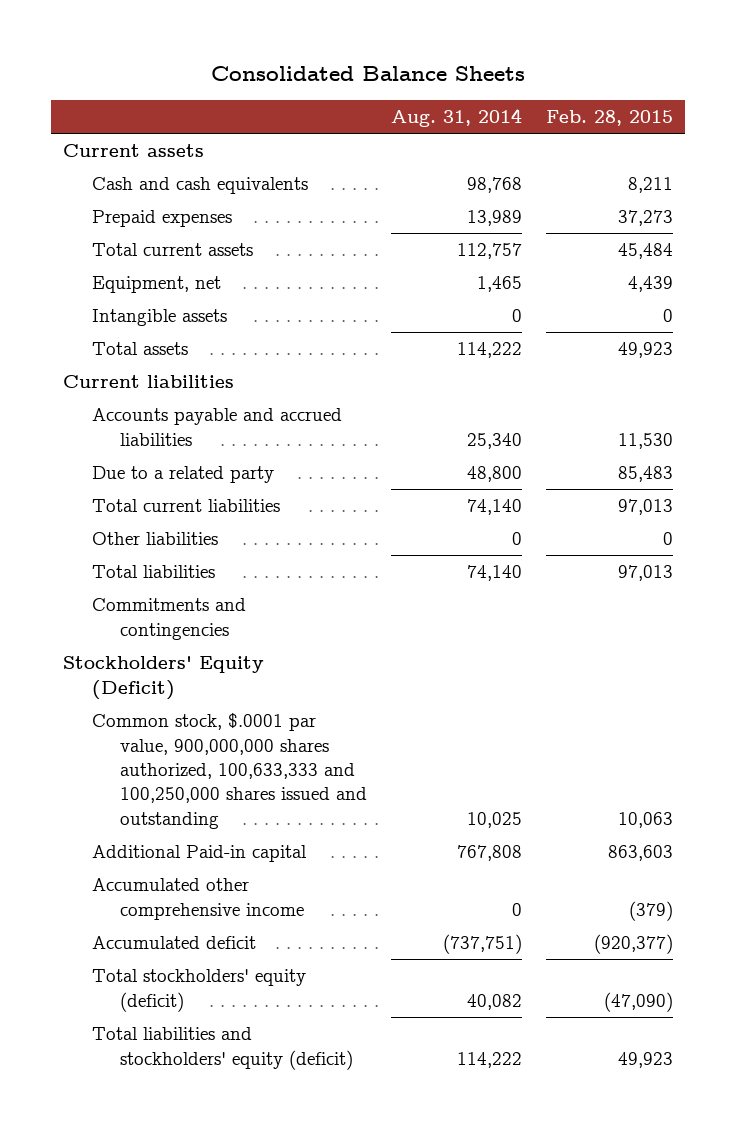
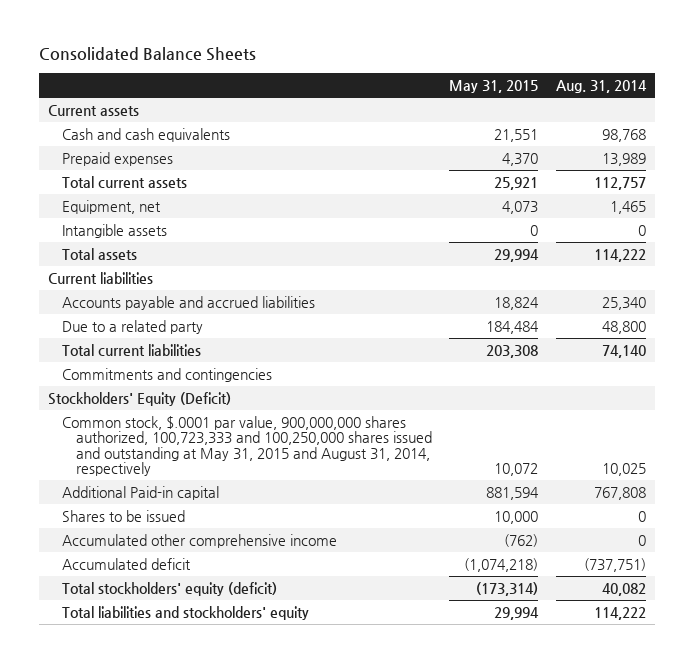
- | Aug. 31, 2014 | Feb. 28, 2015
+ | May 31, 2015 | Aug. 31, 2014
- Other liabilities | 0 | 0
- Total liabilities | 74,140 | 97,013
- Common stock, $.0001 par value, 900,000,000 shares authorized, 100,633,333 and 100,250,000 shares issued and outstanding | 10,025 | 10,063
+ Common stock, $.0001 par value, 900,000,000 shares authorized, 100,723,333 and 100,250,000 shares issued and outstanding at May 31, 2015 and August 31, 2014, respectively | 10,072 | 10,025
+ Shares to be issued | 10,000 | 0
- Total liabilities and stockholders' equity (deficit) | 114,222 | 49,923
+ Total liabilities and stockholders' equity | 29,994 | 114,222

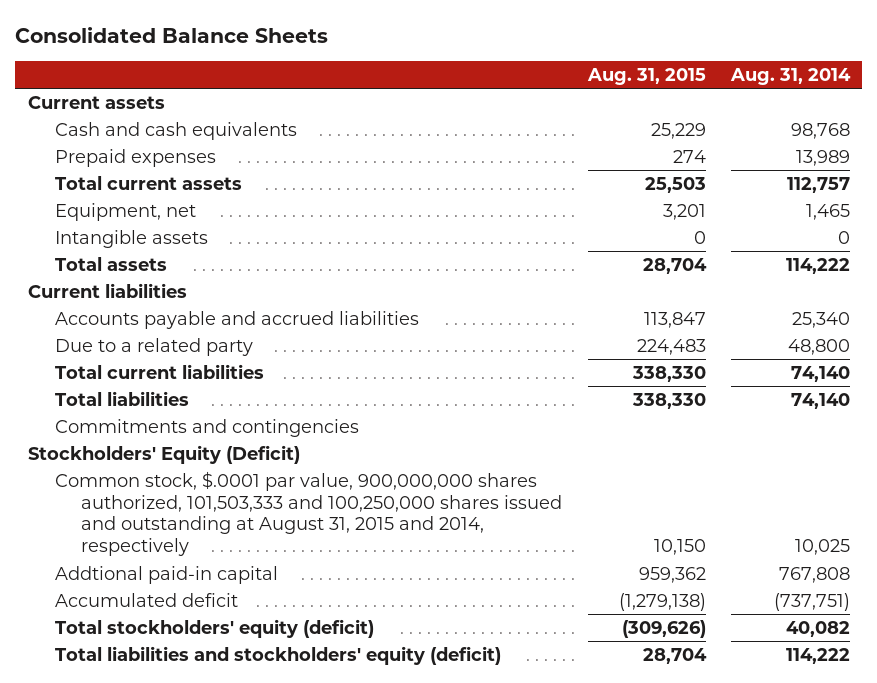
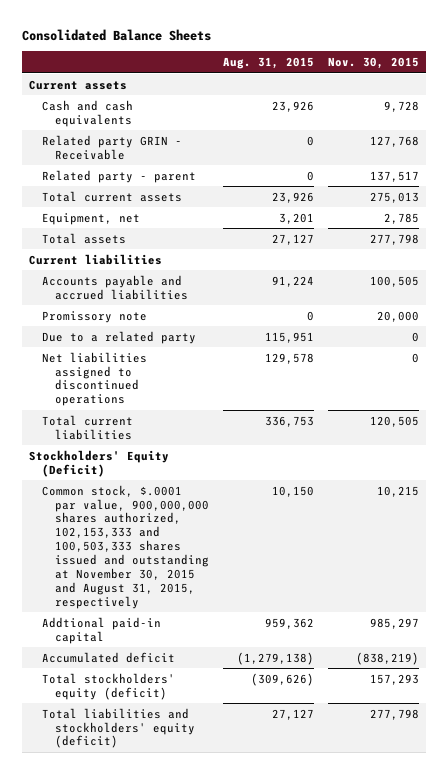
- | Aug. 31, 2015 | Aug. 31, 2014
+ | Aug. 31, 2015 | Nov. 30, 2015
- Cash and cash equivalents | 25,229 | 98,768
- Prepaid expenses | 274 | 13,989
- Total current assets | 25,503 | 112,757
+ Cash and cash equivalents | 23,926 | 9,728
+ Related party GRIN - Receivable | 0 | 127,768
+ Related party - parent | 0 | 137,517
+ Total current assets | 23,926 | 275,013
- Intangible assets | 0 | 0
- Total assets | 28,704 | 114,222
+ Total assets | 27,127 | 277,798
- Accounts payable and accrued liabilities | 113,847 | 25,340
- Due to a related party | 224,483 | 48,800
- Total current liabilities | 338,330 | 74,140
- Total liabilities | 338,330 | 74,140
- Commitments and contingencies
+ Accounts payable and accrued liabilities | 91,224 | 100,505
+ Promissory note | 0 | 20,000
+ Due to a related party | 115,951 | 0
+ Net liabilities assigned to discontinued operations | 129,578 | 0
+ Total current liabilities | 336,753 | 120,505
- Common stock, $.0001 par value, 900,000,000 shares authorized, 101,503,333 and 100,250,000 shares issued and outstanding at August 31, 2015 and 2014, respectively | 10,150 | 10,025
+ Common stock, $.0001 par value, 900,000,000 shares authorized, 102,153,333 and 100,503,333 shares issued and outstanding at November 30, 2015 and August 31, 2015, respectively | 10,150 | 10,215
- Total liabilities and stockholders' equity (deficit) | 28,704 | 114,222
+ Total liabilities and stockholders' equity (deficit) | 27,127 | 277,798

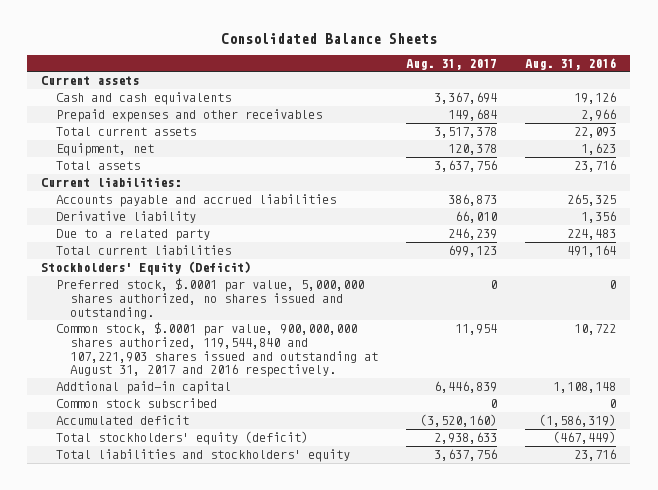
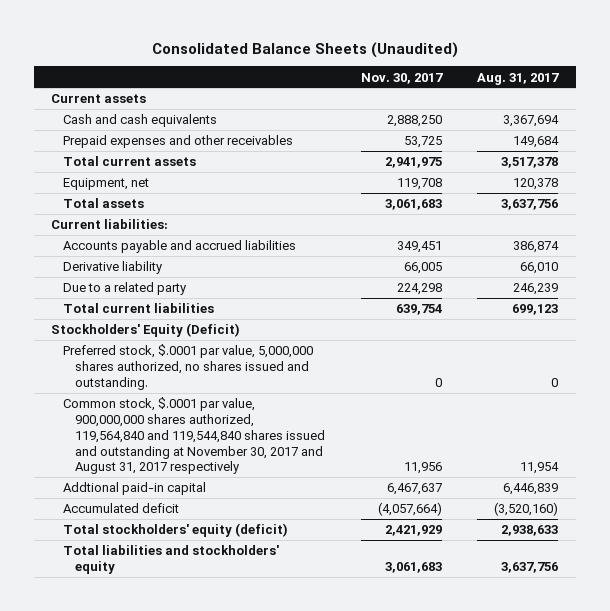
- Consolidated Balance Sheets
+ Consolidated Balance Sheets (Unaudited)
- | Aug. 31, 2017 | Aug. 31, 2016
+ | Nov. 30, 2017 | Aug. 31, 2017
- Accounts payable and accrued liabilities | 386,873 | 265,325
+ Accounts payable and accrued liabilities | 349,451 | 386,874
- Common stock, $.0001 par value, 900,000,000 shares authorized, 119,544,840 and 107,221,903 shares issued and outstanding at August 31, 2017 and 2016 respectively. | 11,954 | 10,722
+ Common stock, $.0001 par value, 900,000,000 shares authorized, 119,564,840 and 119,544,840 shares issued and outstanding at November 30, 2017 and August 31, 2017 respectively | 11,956 | 11,954
- Common stock subscribed | 0 | 0

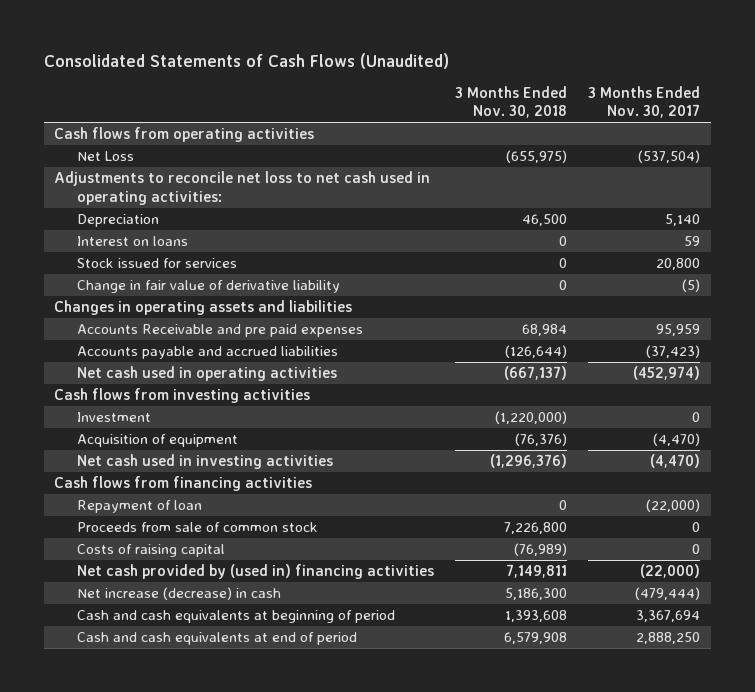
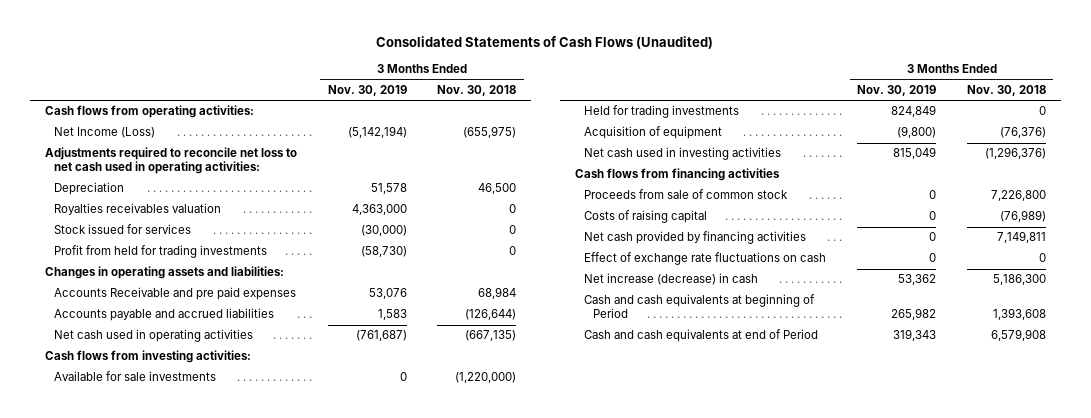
- | 3 Months Ended Nov. 30, 2018 | 3 Months Ended Nov. 30, 2017
+ | 3 Months Ended Nov. 30, 2019 | 3 Months Ended Nov. 30, 2018
- Cash flows from operating activities
- Net Loss | (655,975) | (537,504)
- Adjustments to reconcile net loss to net cash used in operating activities:
+ Cash flows from operating activities:
+ Net Income (Loss) | (5,142,194) | (655,975)
+ Adjustments required to reconcile net loss to net cash used in operating activities:
- Interest on loans | 0 | 59
+ Royalties receivables valuation | 4,363,000 | 0
- Change in fair value of derivative liability | 0 | (5)
- Changes in operating assets and liabilities
+ Profit from held for trading investments | (58,730) | 0
+ Changes in operating assets and liabilities:
- Net cash used in operating activities | (667,137) | (452,974)
- Cash flows from investing activities
- Investment | (1,220,000) | 0
+ Net cash used in operating activities | (761,687) | (667,135)
+ Cash flows from investing activities:
+ Available for sale investments | 0 | (1,220,000)
+ Held for trading investments | 824,849 | 0
- Repayment of loan | 0 | (22,000)
- Net cash provided by (used in) financing activities | 7,149,811 | (22,000)
+ Net cash provided by financing activities | 0 | 7,149,811
+ Effect of exchange rate fluctuations on cash | 0 | 0
- Cash and cash equivalents at beginning of period | 1,393,608 | 3,367,694
- Cash and cash equivalents at end of period | 6,579,908 | 2,888,250
+ Cash and cash equivalents at beginning of Period | 265,982 | 1,393,608
+ Cash and cash equivalents at end of Period | 319,343 | 6,579,908

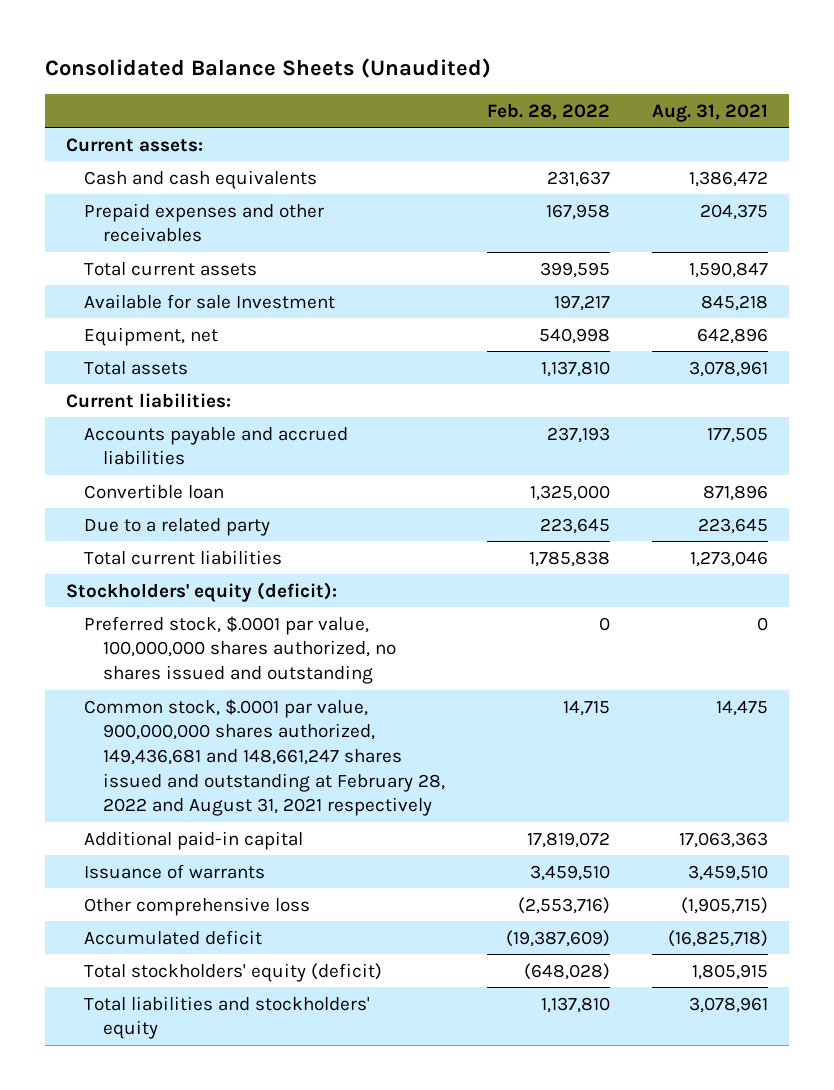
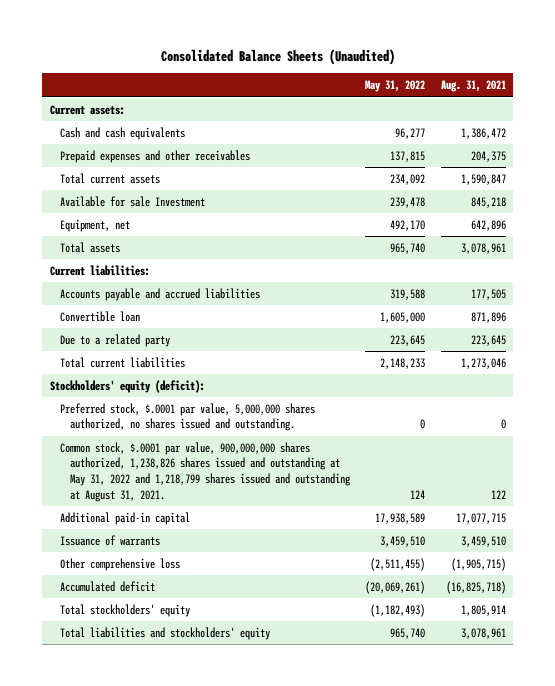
- | Feb. 28, 2022 | Aug. 31, 2021
+ | May 31, 2022 | Aug. 31, 2021
- Preferred stock, $.0001 par value, 100,000,000 shares authorized, no shares issued and outstanding | 0 | 0
- Common stock, $.0001 par value, 900,000,000 shares authorized, 149,436,681 and 148,661,247 shares issued and outstanding at February 28, 2022 and August 31, 2021 respectively | 14,715 | 14,475
- Additional paid-in capital | 17,819,072 | 17,063,363
+ Preferred stock, $.0001 par value, 5,000,000 shares authorized, no shares issued and outstanding. | 0 | 0
+ Common stock, $.0001 par value, 900,000,000 shares authorized, 1,238,826 shares issued and outstanding at May 31, 2022 and 1,218,799 shares issued and outstanding at August 31, 2021. | 124 | 122
+ Additional paid-in capital | 17,938,589 | 17,077,715
- Total stockholders' equity (deficit) | (648,028) | 1,805,915
+ Total stockholders' equity | (1,182,493) | 1,805,914

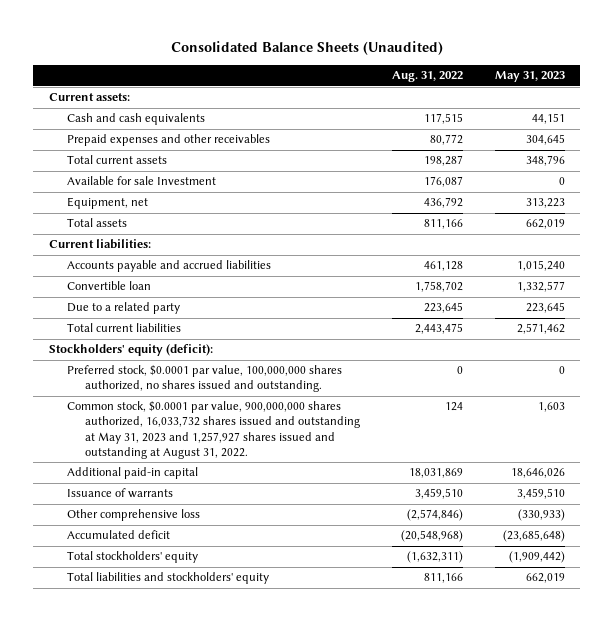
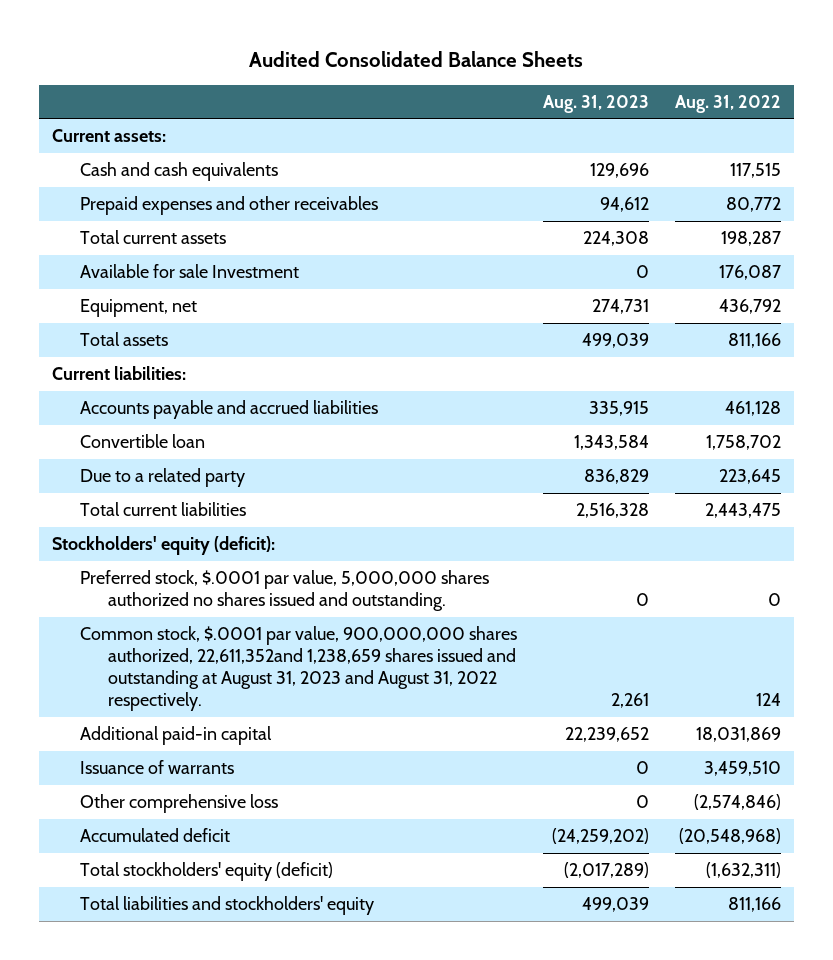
- Consolidated Balance Sheets (Unaudited)
+ Audited Consolidated Balance Sheets
- | Aug. 31, 2022 | May 31, 2023
+ | Aug. 31, 2023 | Aug. 31, 2022
- Preferred stock, $0.0001 par value, 100,000,000 shares authorized, no shares issued and outstanding. | 0 | 0
- Common stock, $0.0001 par value, 900,000,000 shares authorized, 16,033,732 shares issued and outstanding at May 31, 2023 and 1,257,927 shares issued and outstanding at August 31, 2022. | 124 | 1,603
+ Preferred stock, $.0001 par value, 5,000,000 shares authorized no shares issued and outstanding. | 0 | 0
+ Common stock, $.0001 par value, 900,000,000 shares authorized, 22,611,352and 1,238,659 shares issued and outstanding at August 31, 2023 and August 31, 2022 respectively. | 2,261 | 124
- Total stockholders' equity | (1,632,311) | (1,909,442)
+ Total stockholders' equity (deficit) | (2,017,289) | (1,632,311)

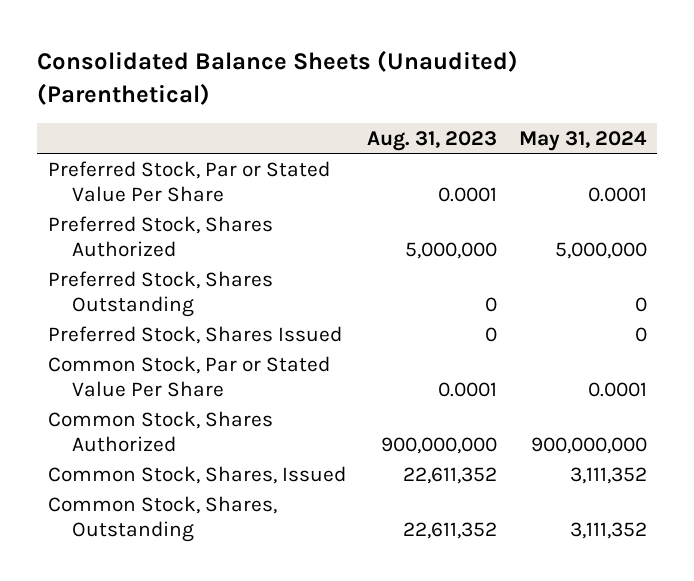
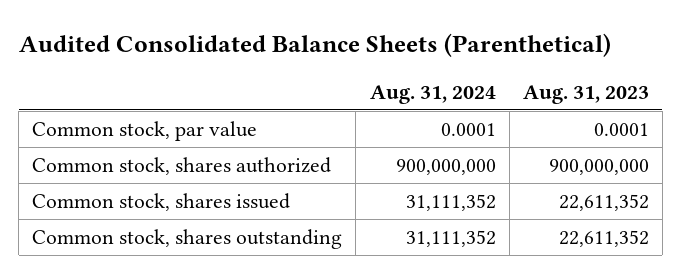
- Consolidated Balance Sheets (Unaudited) (Parenthetical)
+ Audited Consolidated Balance Sheets (Parenthetical)
- | Aug. 31, 2023 | May 31, 2024
+ | Aug. 31, 2024 | Aug. 31, 2023
- Preferred Stock, Par or Stated Value Per Share | 0.0001 | 0.0001
- Preferred Stock, Shares Authorized | 5,000,000 | 5,000,000
- Preferred Stock, Shares Outstanding | 0 | 0
- Preferred Stock, Shares Issued | 0 | 0
- Common Stock, Par or Stated Value Per Share | 0.0001 | 0.0001
- Common Stock, Shares Authorized | 900,000,000 | 900,000,000
- Common Stock, Shares, Issued | 22,611,352 | 3,111,352
- Common Stock, Shares, Outstanding | 22,611,352 | 3,111,352
+ Common stock, par value | 0.0001 | 0.0001
+ Common stock, shares authorized | 900,000,000 | 900,000,000
+ Common stock, shares issued | 31,111,352 | 22,611,352
+ Common stock, shares outstanding | 31,111,352 | 22,611,352

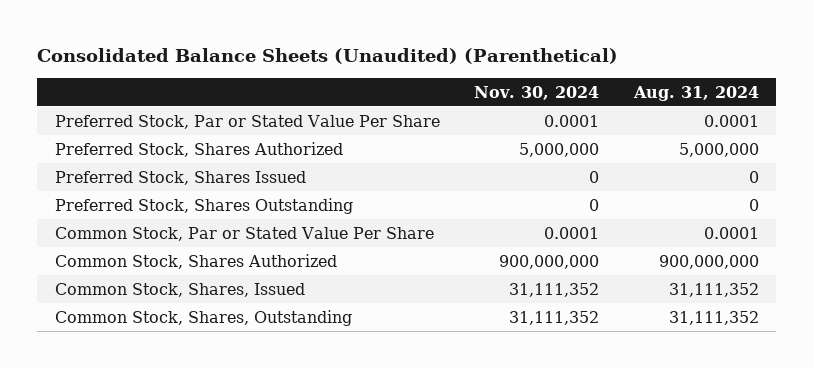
- Audited Consolidated Balance Sheets (Parenthetical)
+ Consolidated Balance Sheets (Unaudited) (Parenthetical)
- | Aug. 31, 2024 | Aug. 31, 2023
+ | Nov. 30, 2024 | Aug. 31, 2024
- Common stock, par value | 0.0001 | 0.0001
- Common stock, shares authorized | 900,000,000 | 900,000,000
- Common stock, shares issued | 31,111,352 | 22,611,352
- Common stock, shares outstanding | 31,111,352 | 22,611,352
+ Preferred Stock, Par or Stated Value Per Share | 0.0001 | 0.0001
+ Preferred Stock, Shares Authorized | 5,000,000 | 5,000,000
+ Preferred Stock, Shares Issued | 0 | 0
+ Preferred Stock, Shares Outstanding | 0 | 0
+ Common Stock, Par or Stated Value Per Share | 0.0001 | 0.0001
+ Common Stock, Shares Authorized | 900,000,000 | 900,000,000
+ Common Stock, Shares, Issued | 31,111,352 | 31,111,352
+ Common Stock, Shares, Outstanding | 31,111,352 | 31,111,352

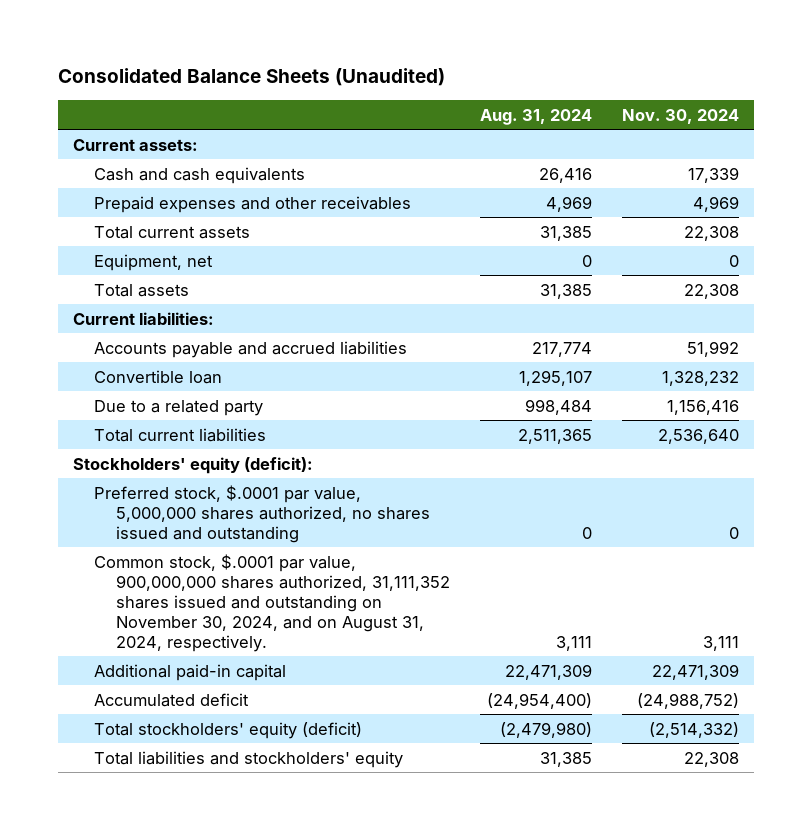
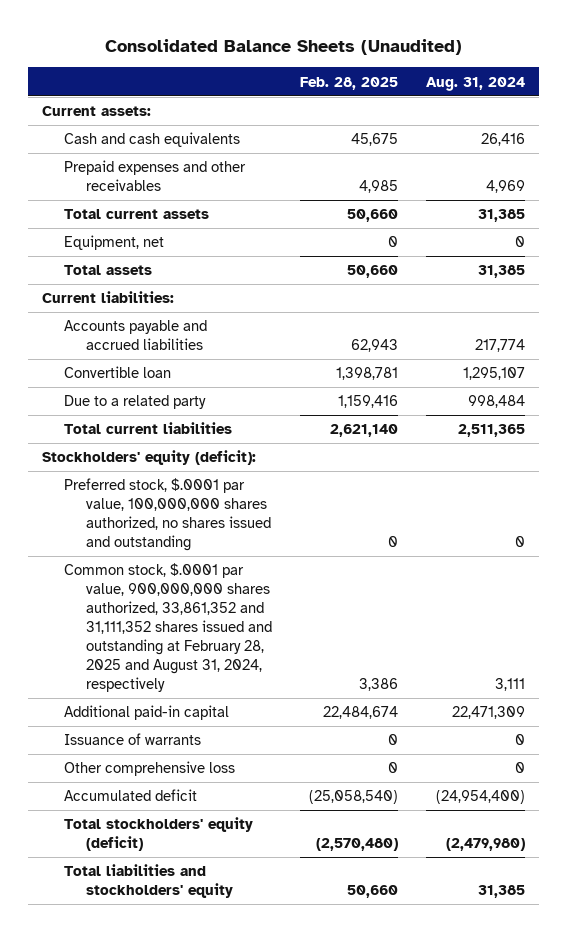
- | Aug. 31, 2024 | Nov. 30, 2024
+ | Feb. 28, 2025 | Aug. 31, 2024
- Preferred stock, $.0001 par value, 5,000,000 shares authorized, no shares issued and outstanding | 0 | 0
- Common stock, $.0001 par value, 900,000,000 shares authorized, 31,111,352 shares issued and outstanding on November 30, 2024, and on August 31, 2024, respectively. | 3,111 | 3,111
+ Preferred stock, $.0001 par value, 100,000,000 shares authorized, no shares issued and outstanding | 0 | 0
+ Common stock, $.0001 par value, 900,000,000 shares authorized, 33,861,352 and 31,111,352 shares issued and outstanding at February 28, 2025 and August 31, 2024, respectively | 3,386 | 3,111
+ Issuance of warrants | 0 | 0
+ Other comprehensive loss | 0 | 0

